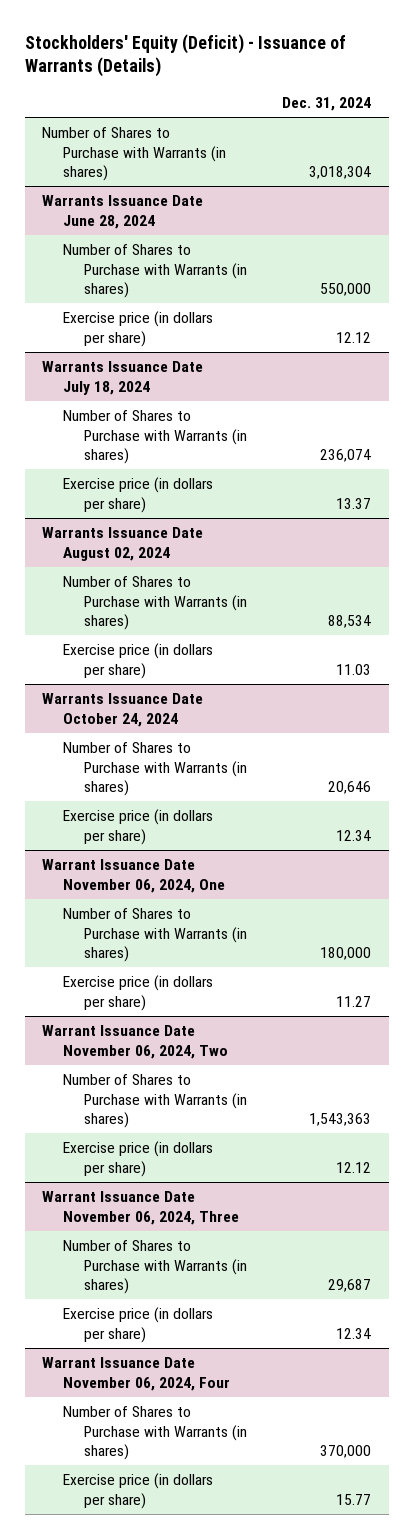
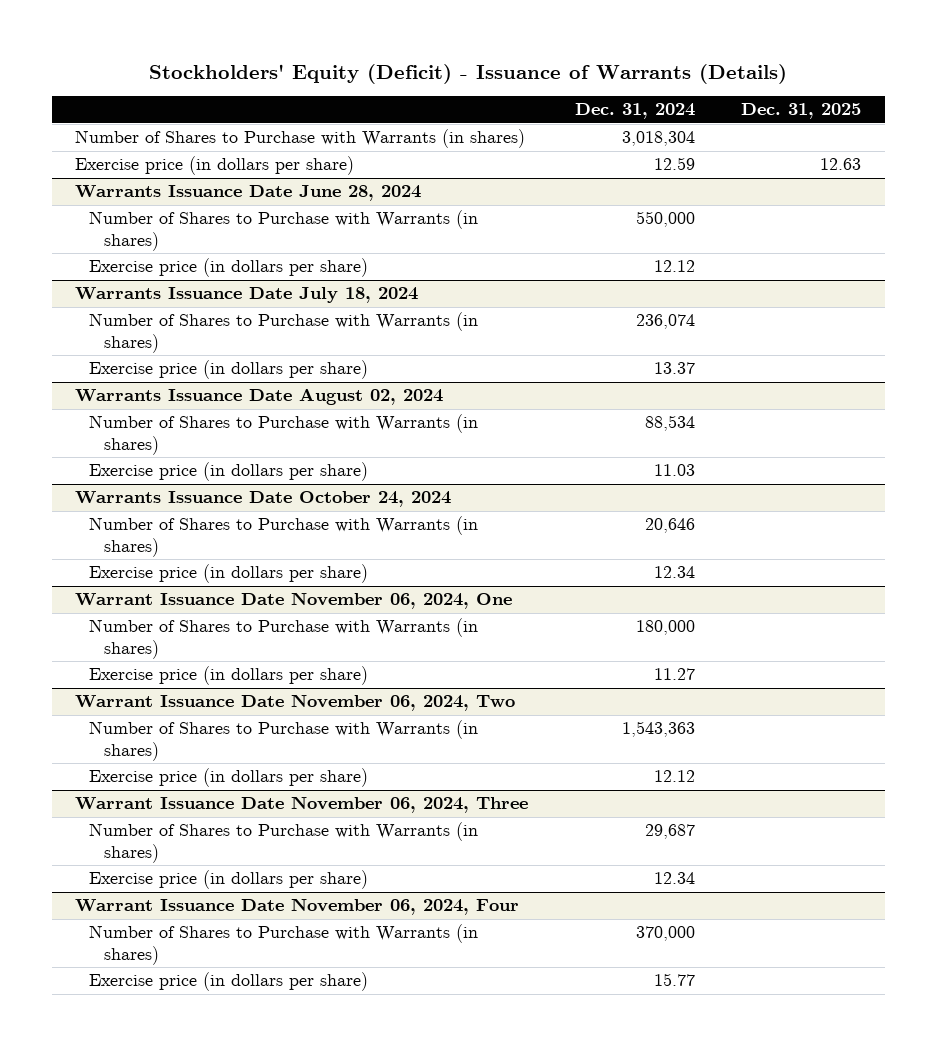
- | Dec. 31, 2024
+ | Dec. 31, 2024 | Dec. 31, 2025
+ Exercise price (in dollars per share) | 12.59 | 12.63

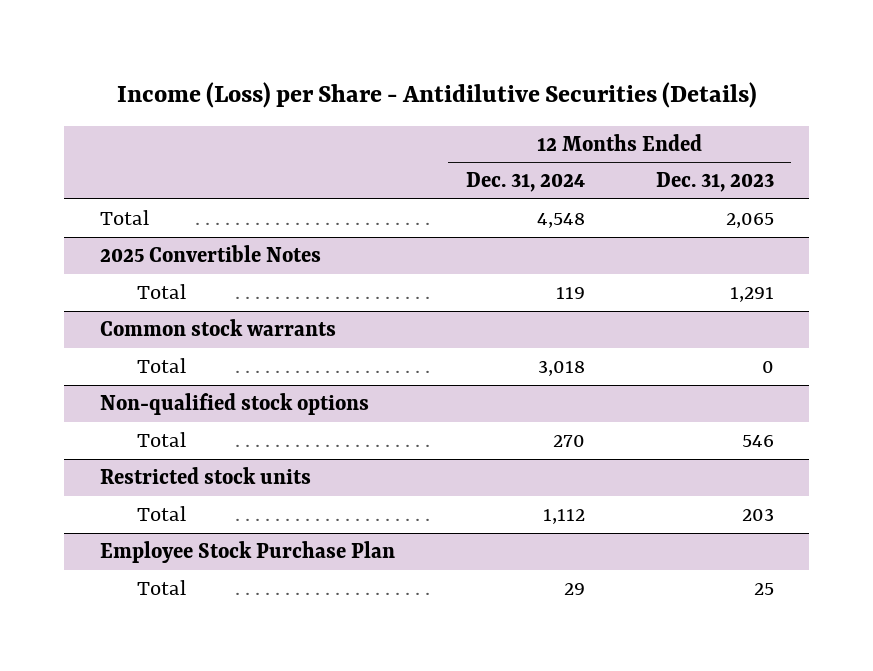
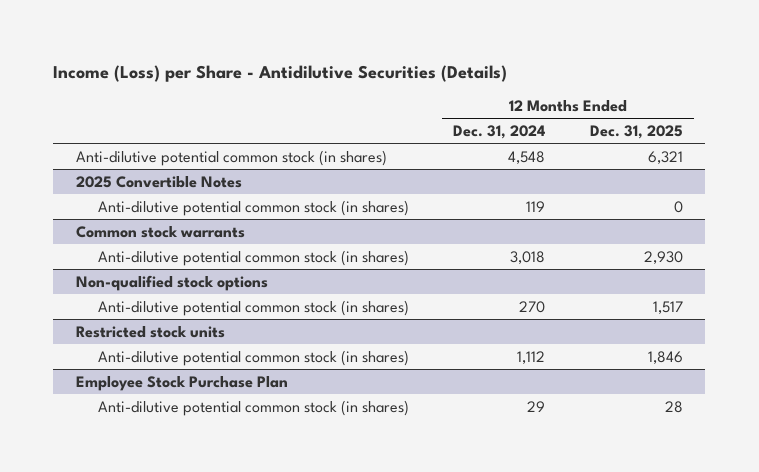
- | 12 Months Ended Dec. 31, 2024 | 12 Months Ended Dec. 31, 2023
+ | 12 Months Ended Dec. 31, 2024 | 12 Months Ended Dec. 31, 2025
- Total | 4,548 | 2,065
+ Anti-dilutive potential common stock (in shares) | 4,548 | 6,321
@ 2025 Convertible Notes
- Total | 119 | 1,291
+ Anti-dilutive potential common stock (in shares) | 119 | 0
@ Common stock warrants
- Total | 3,018 | 0
+ Anti-dilutive potential common stock (in shares) | 3,018 | 2,930
@ Non-qualified stock options
- Total | 270 | 546
+ Anti-dilutive potential common stock (in shares) | 270 | 1,517
@ Restricted stock units
- Total | 1,112 | 203
+ Anti-dilutive potential common stock (in shares) | 1,112 | 1,846
@ Employee Stock Purchase Plan
- Total | 29 | 25
+ Anti-dilutive potential common stock (in shares) | 29 | 28

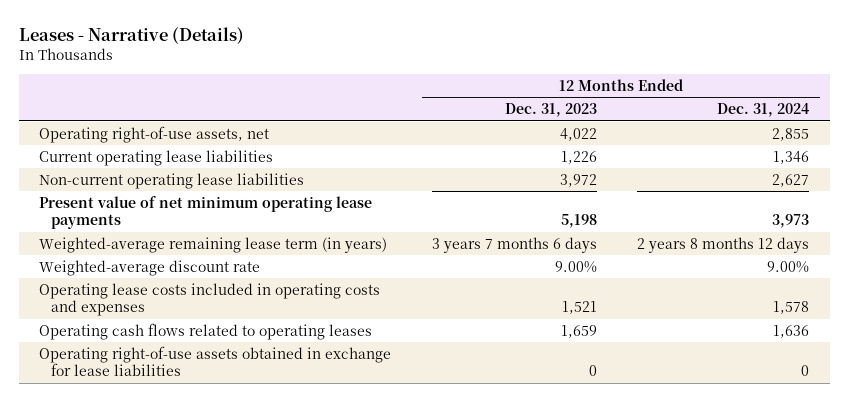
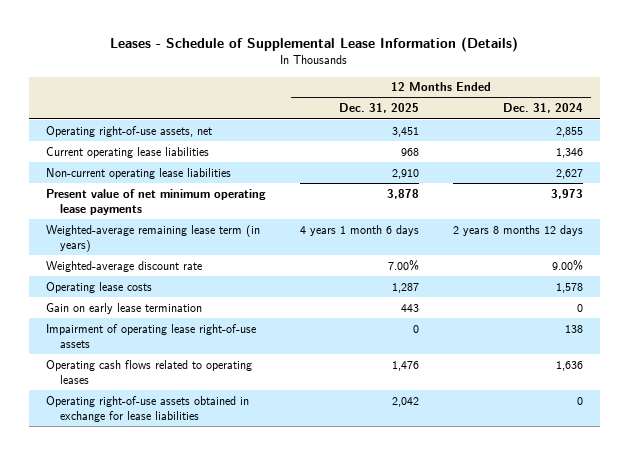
- Leases - Narrative (Details)
+ Leases - Schedule of Supplemental Lease Information (Details)
- | 12 Months Ended Dec. 31, 2023 | 12 Months Ended Dec. 31, 2024
+ | 12 Months Ended Dec. 31, 2025 | 12 Months Ended Dec. 31, 2024
- Operating lease costs included in operating costs and expenses | 1,521 | 1,578
+ Operating lease costs | 1,287 | 1,578
+ Gain on early lease termination | 443 | 0
+ Impairment of operating lease right-of-use assets | 0 | 138

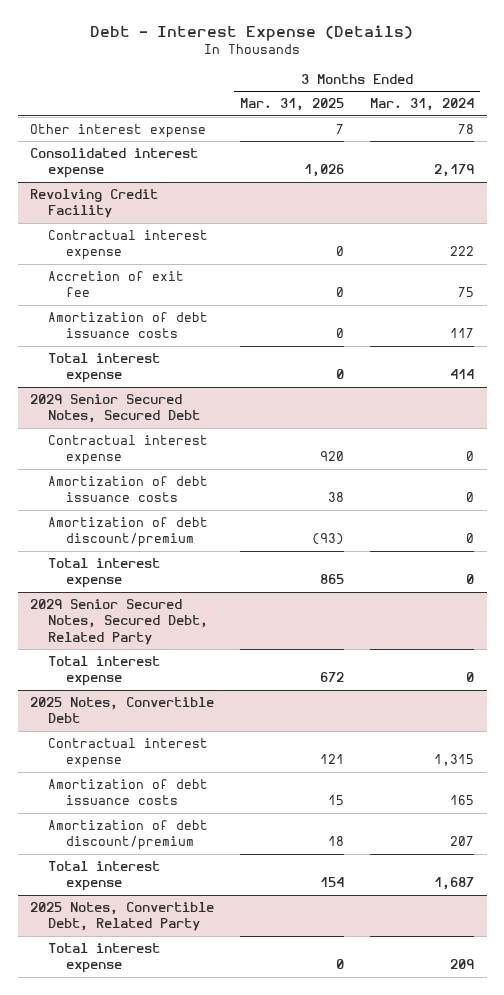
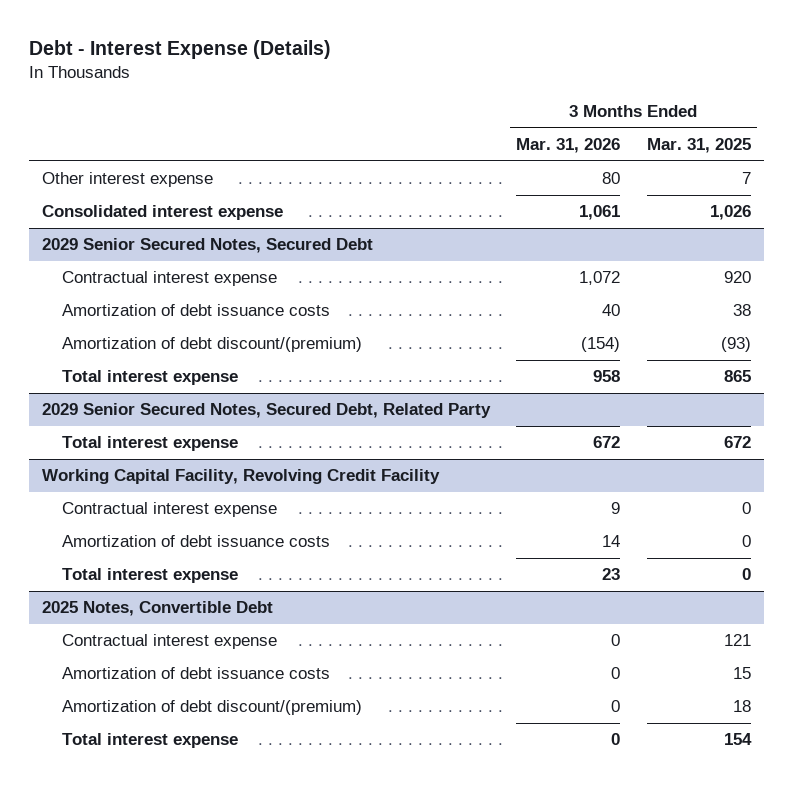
- | 3 Months Ended Mar. 31, 2025 | 3 Months Ended Mar. 31, 2024
+ | 3 Months Ended Mar. 31, 2026 | 3 Months Ended Mar. 31, 2025
- Revolving Credit Facility
- Contractual interest expense | 0 | 222
- Accretion of exit fee | 0 | 75
- Amortization of debt issuance costs | 0 | 117
- Total interest expense | 0 | 414
@ 2029 Senior Secured Notes, Secured Debt
- Amortization of debt discount/premium | (93) | 0
+ Amortization of debt discount/(premium) | (154) | (93)
+ Working Capital Facility, Revolving Credit Facility
+ Contractual interest expense | 9 | 0
+ Amortization of debt issuance costs | 14 | 0
+ Total interest expense | 23 | 0
@ 2025 Notes, Convertible Debt
- Amortization of debt discount/premium | 18 | 207
+ Amortization of debt discount/(premium) | 0 | 18
- 2025 Notes, Convertible Debt, Related Party
- Total interest expense | 0 | 209

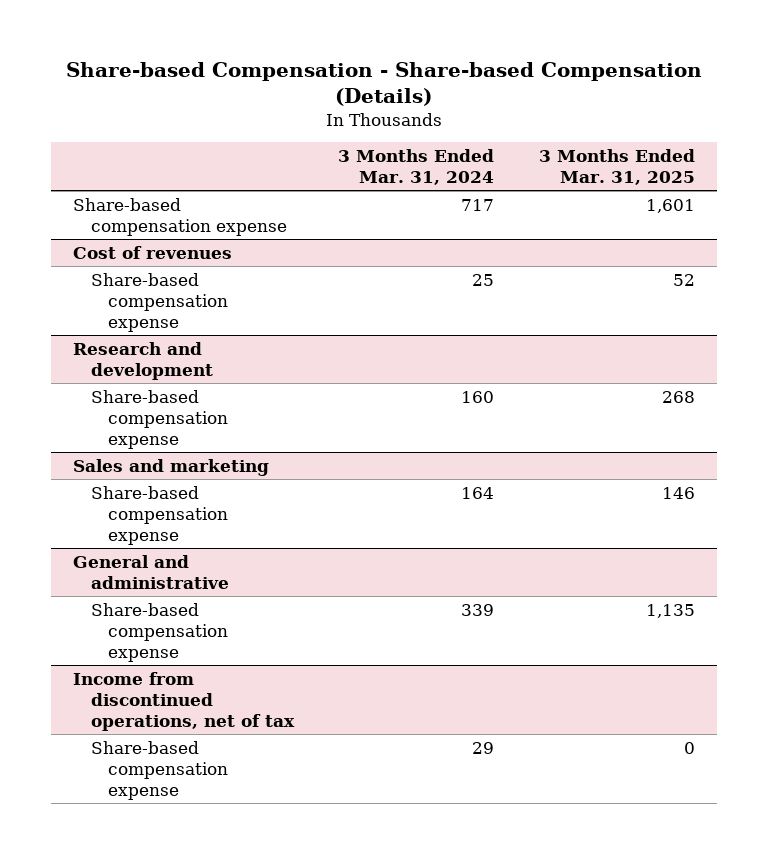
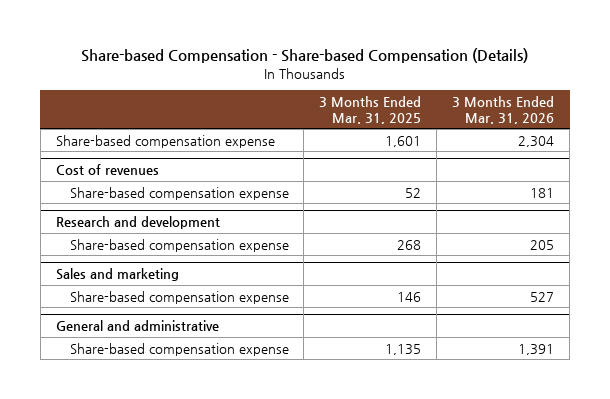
- | 3 Months Ended Mar. 31, 2024 | 3 Months Ended Mar. 31, 2025
+ | 3 Months Ended Mar. 31, 2025 | 3 Months Ended Mar. 31, 2026
- Income from discontinued operations, net of tax
- Share-based compensation expense | 29 | 0

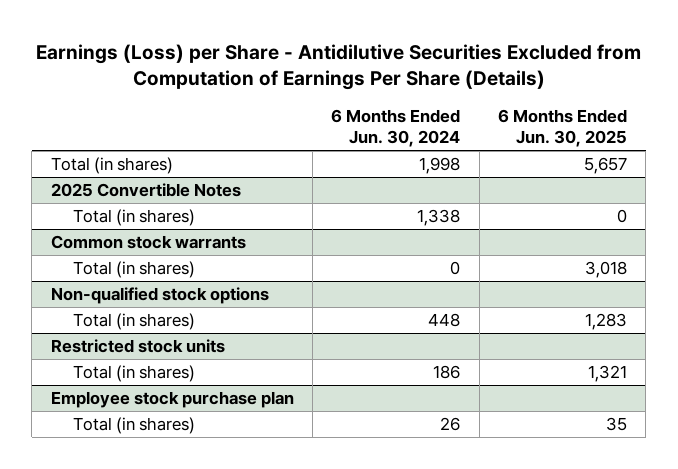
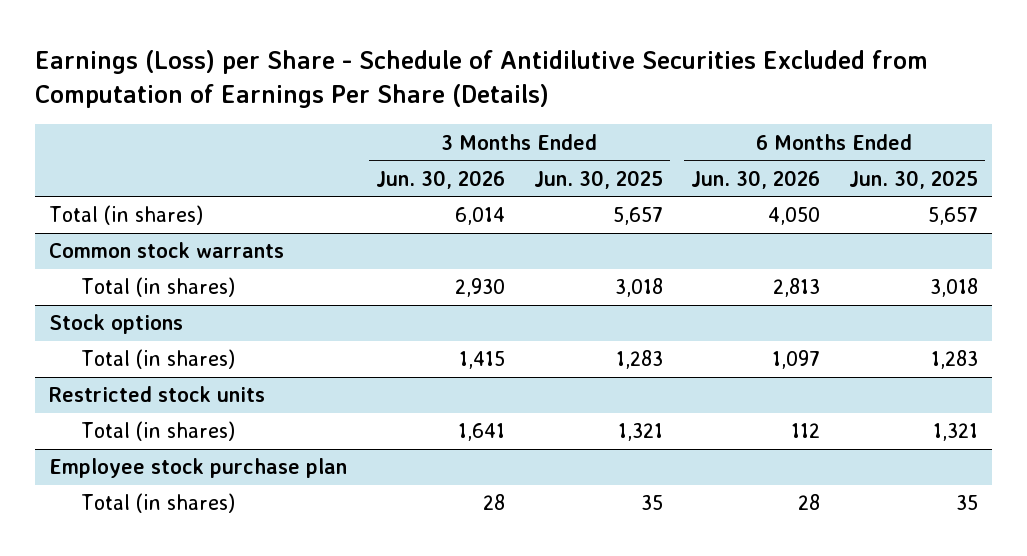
- Earnings (Loss) per Share - Antidilutive Securities Excluded from Computation of Earnings Per Share (Details)
+ Earnings (Loss) per Share - Schedule of Antidilutive Securities Excluded from Computation of Earnings Per Share (Details)
- | 6 Months Ended Jun. 30, 2024 | 6 Months Ended Jun. 30, 2025
+ | 3 Months Ended Jun. 30, 2026 | 3 Months Ended Jun. 30, 2025 | 6 Months Ended Jun. 30, 2026 | 6 Months Ended Jun. 30, 2025
- 2025 Convertible Notes
- Total (in shares) | 1,338 | 0
- Non-qualified stock options
+ Stock options

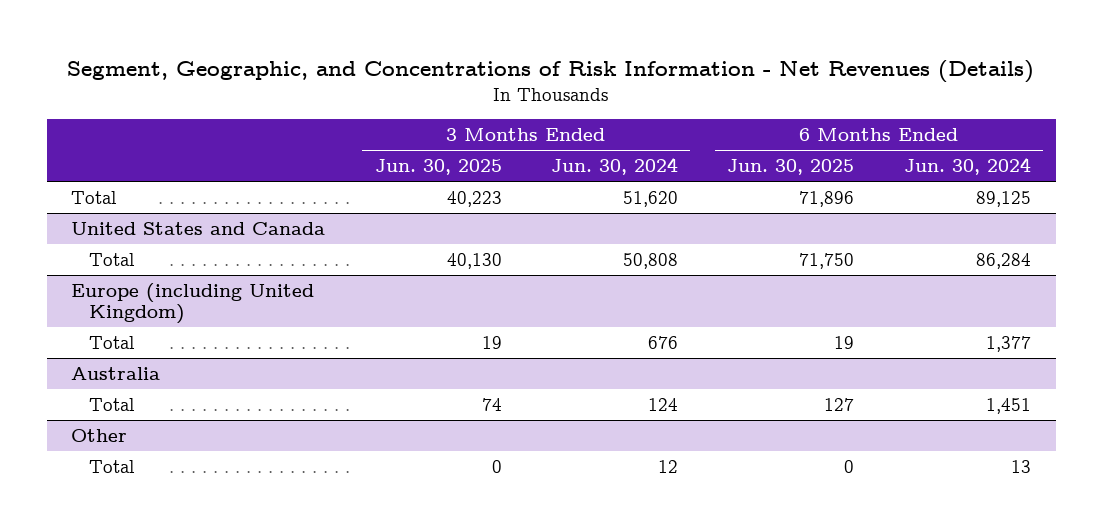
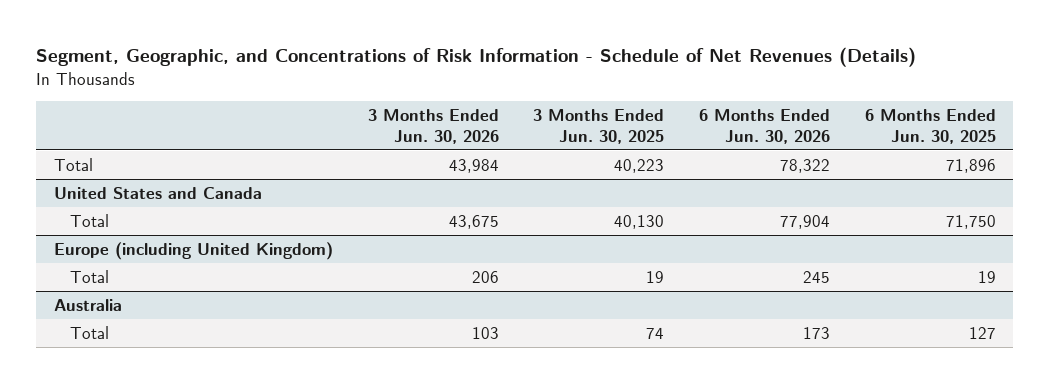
- Segment, Geographic, and Concentrations of Risk Information - Net Revenues (Details)
+ Segment, Geographic, and Concentrations of Risk Information - Schedule of Net Revenues (Details)
- | 3 Months Ended Jun. 30, 2025 | 3 Months Ended Jun. 30, 2024 | 6 Months Ended Jun. 30, 2025 | 6 Months Ended Jun. 30, 2024
+ | 3 Months Ended Jun. 30, 2026 | 3 Months Ended Jun. 30, 2025 | 6 Months Ended Jun. 30, 2026 | 6 Months Ended Jun. 30, 2025
- Other
- Total | 0 | 12 | 0 | 13

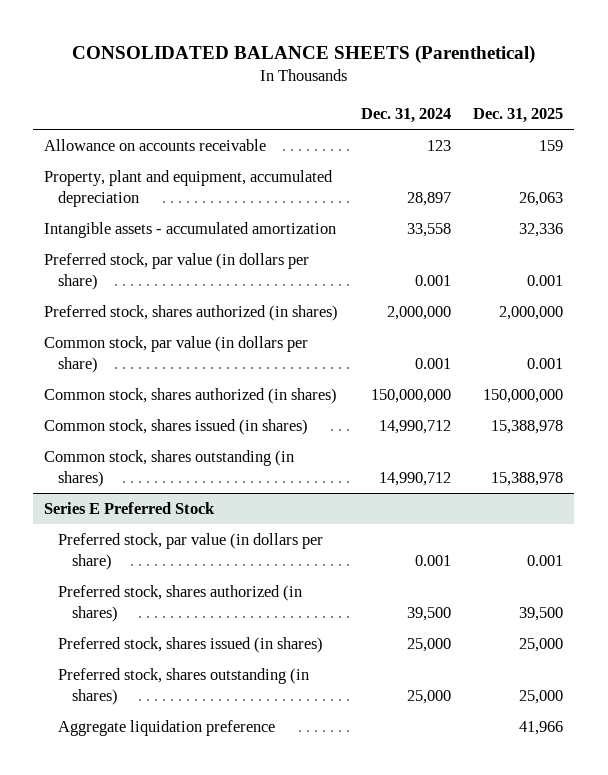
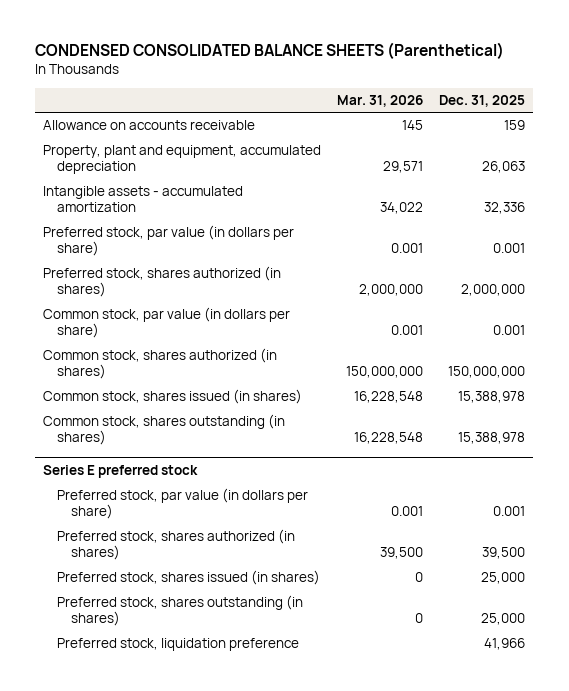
- CONSOLIDATED BALANCE SHEETS (Parenthetical)
+ CONDENSED CONSOLIDATED BALANCE SHEETS (Parenthetical)
- | Dec. 31, 2024 | Dec. 31, 2025
+ | Mar. 31, 2026 | Dec. 31, 2025
- Series E Preferred Stock
+ Series E preferred stock
- Aggregate liquidation preference | | 41,966
+ Preferred stock, liquidation preference | | 41,966

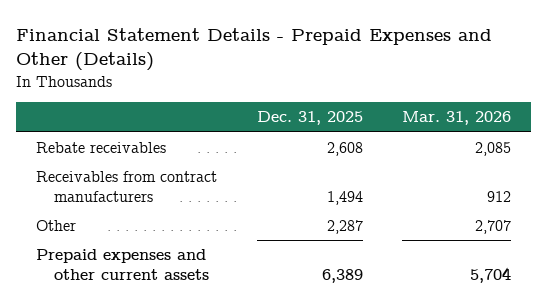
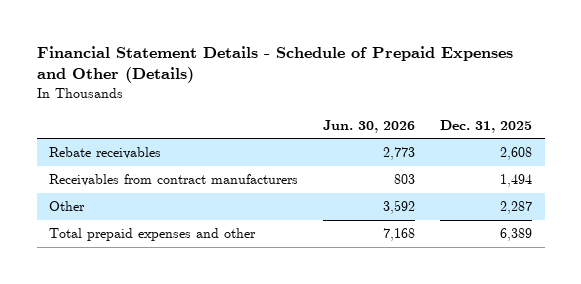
- Financial Statement Details - Prepaid Expenses and Other (Details)
+ Financial Statement Details - Schedule of Prepaid Expenses and Other (Details)
- | Dec. 31, 2025 | Mar. 31, 2026
+ | Jun. 30, 2026 | Dec. 31, 2025
- Prepaid expenses and other current assets | 6,389 | 5,704
+ Total prepaid expenses and other | 7,168 | 6,389

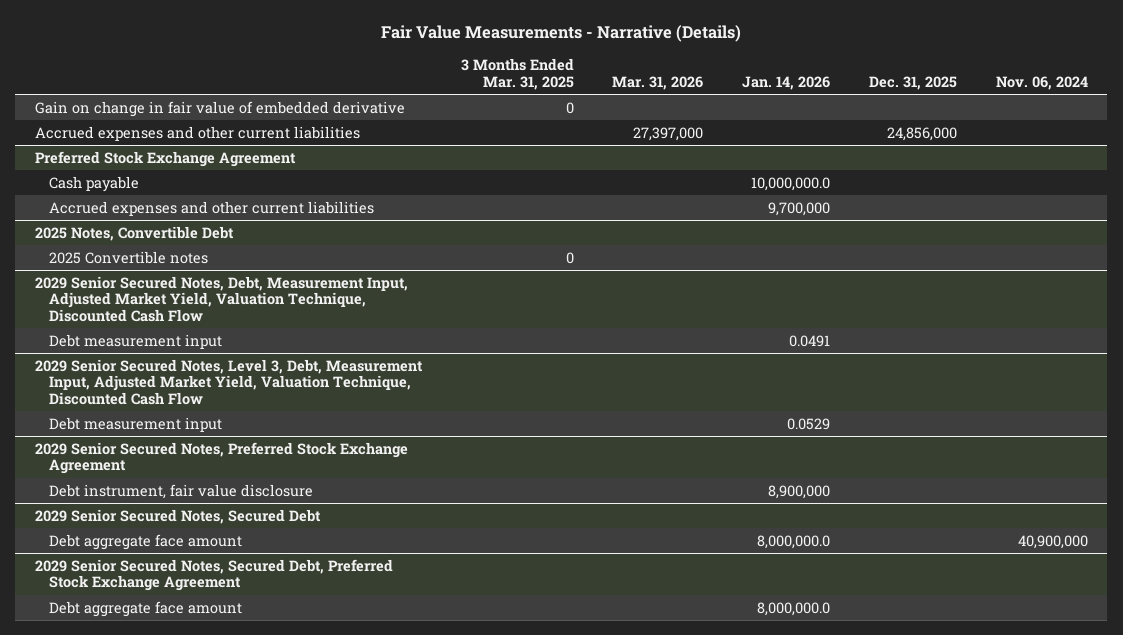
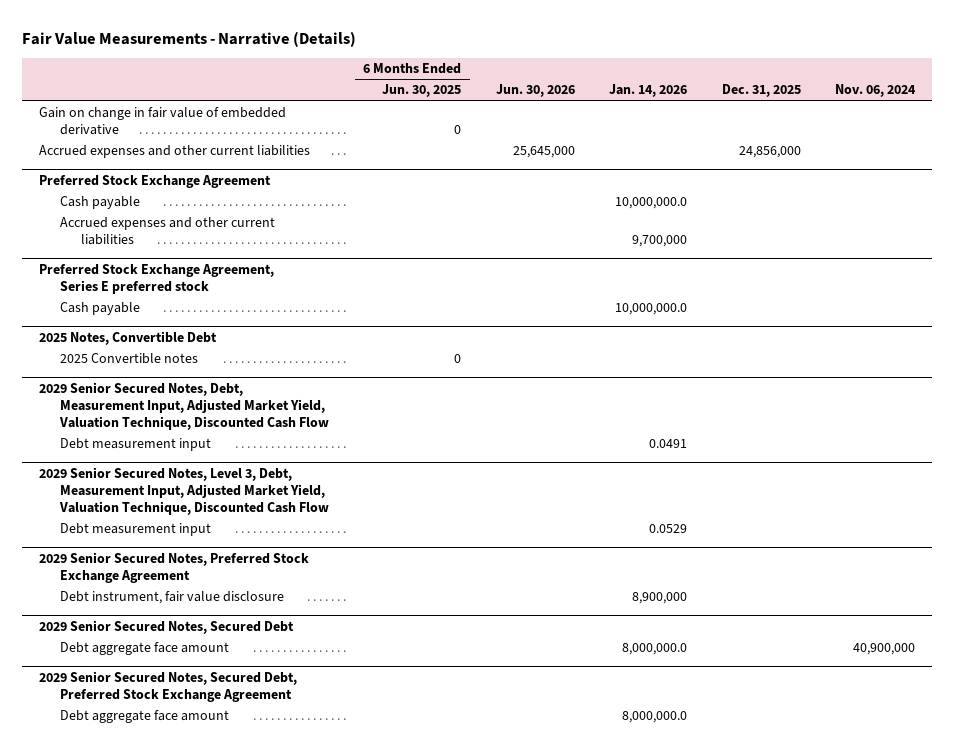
- | 3 Months Ended Mar. 31, 2025 | Mar. 31, 2026 | Jan. 14, 2026 | Dec. 31, 2025 | Nov. 06, 2024
+ | 6 Months Ended Jun. 30, 2025 | Jun. 30, 2026 | Jan. 14, 2026 | Dec. 31, 2025 | Nov. 06, 2024
+ Preferred Stock Exchange Agreement, Series E preferred stock
+ Cash payable | | | 10,000,000.0 | |

